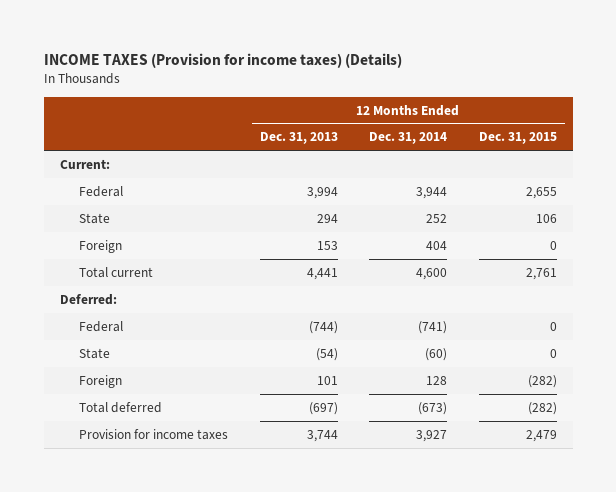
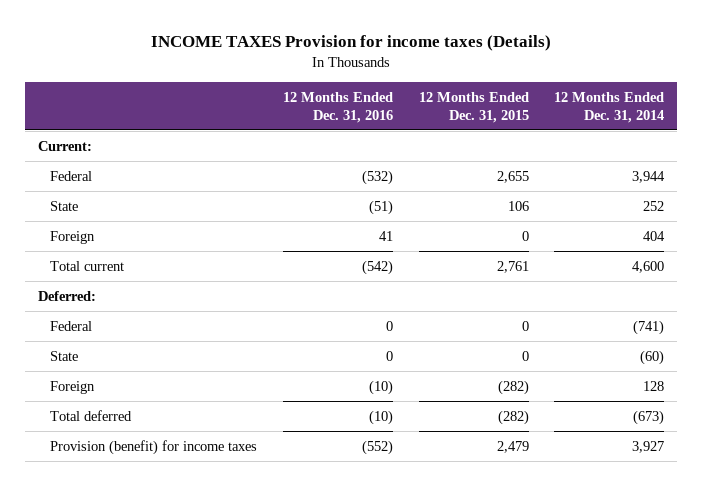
- INCOME TAXES (Provision for income taxes) (Details)
+ INCOME TAXES Provision for income taxes (Details)
- | 12 Months Ended Dec. 31, 2013 | 12 Months Ended Dec. 31, 2014 | 12 Months Ended Dec. 31, 2015
+ | 12 Months Ended Dec. 31, 2016 | 12 Months Ended Dec. 31, 2015 | 12 Months Ended Dec. 31, 2014
- Provision for income taxes | 3,744 | 3,927 | 2,479
+ Provision (benefit) for income taxes | (552) | 2,479 | 3,927

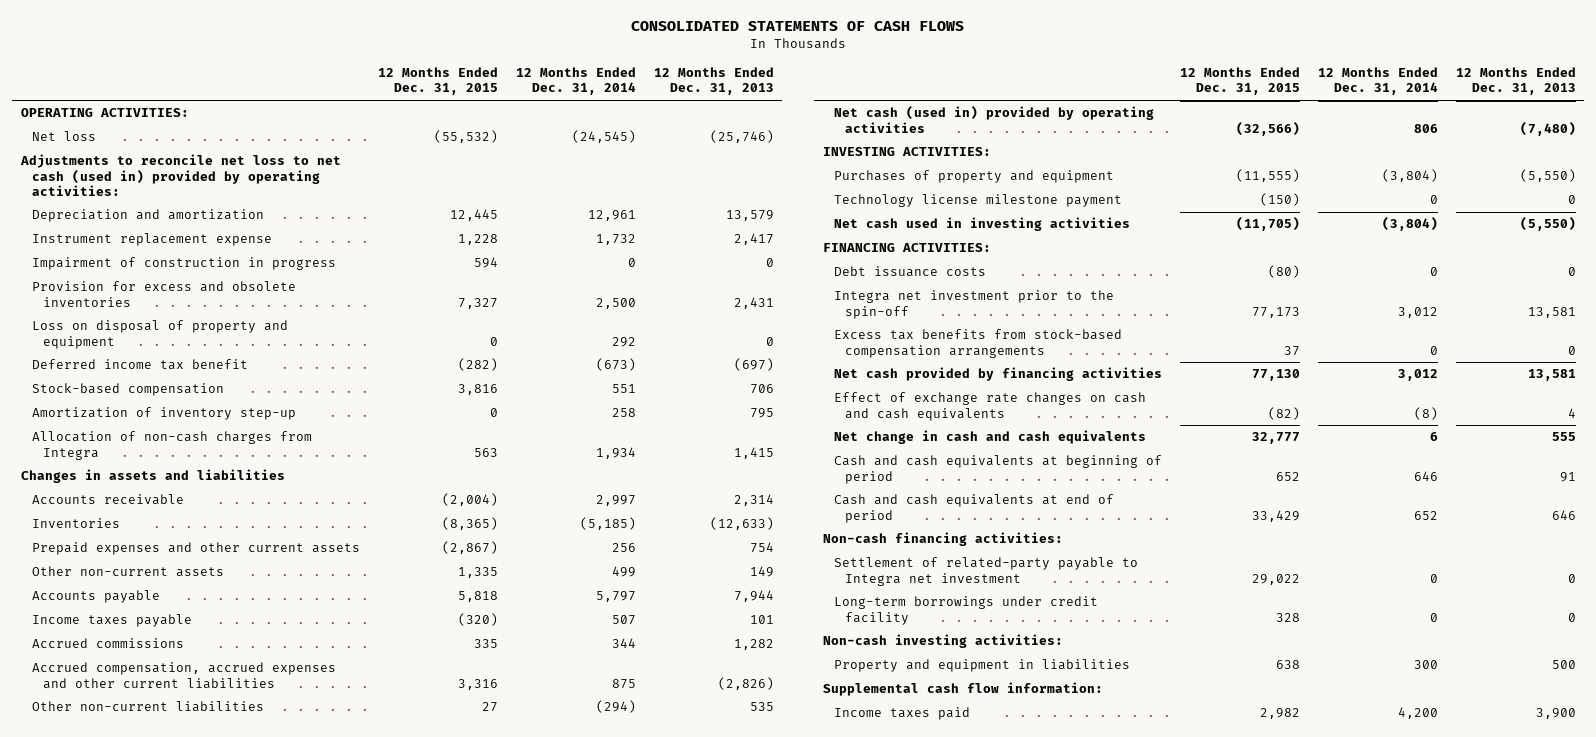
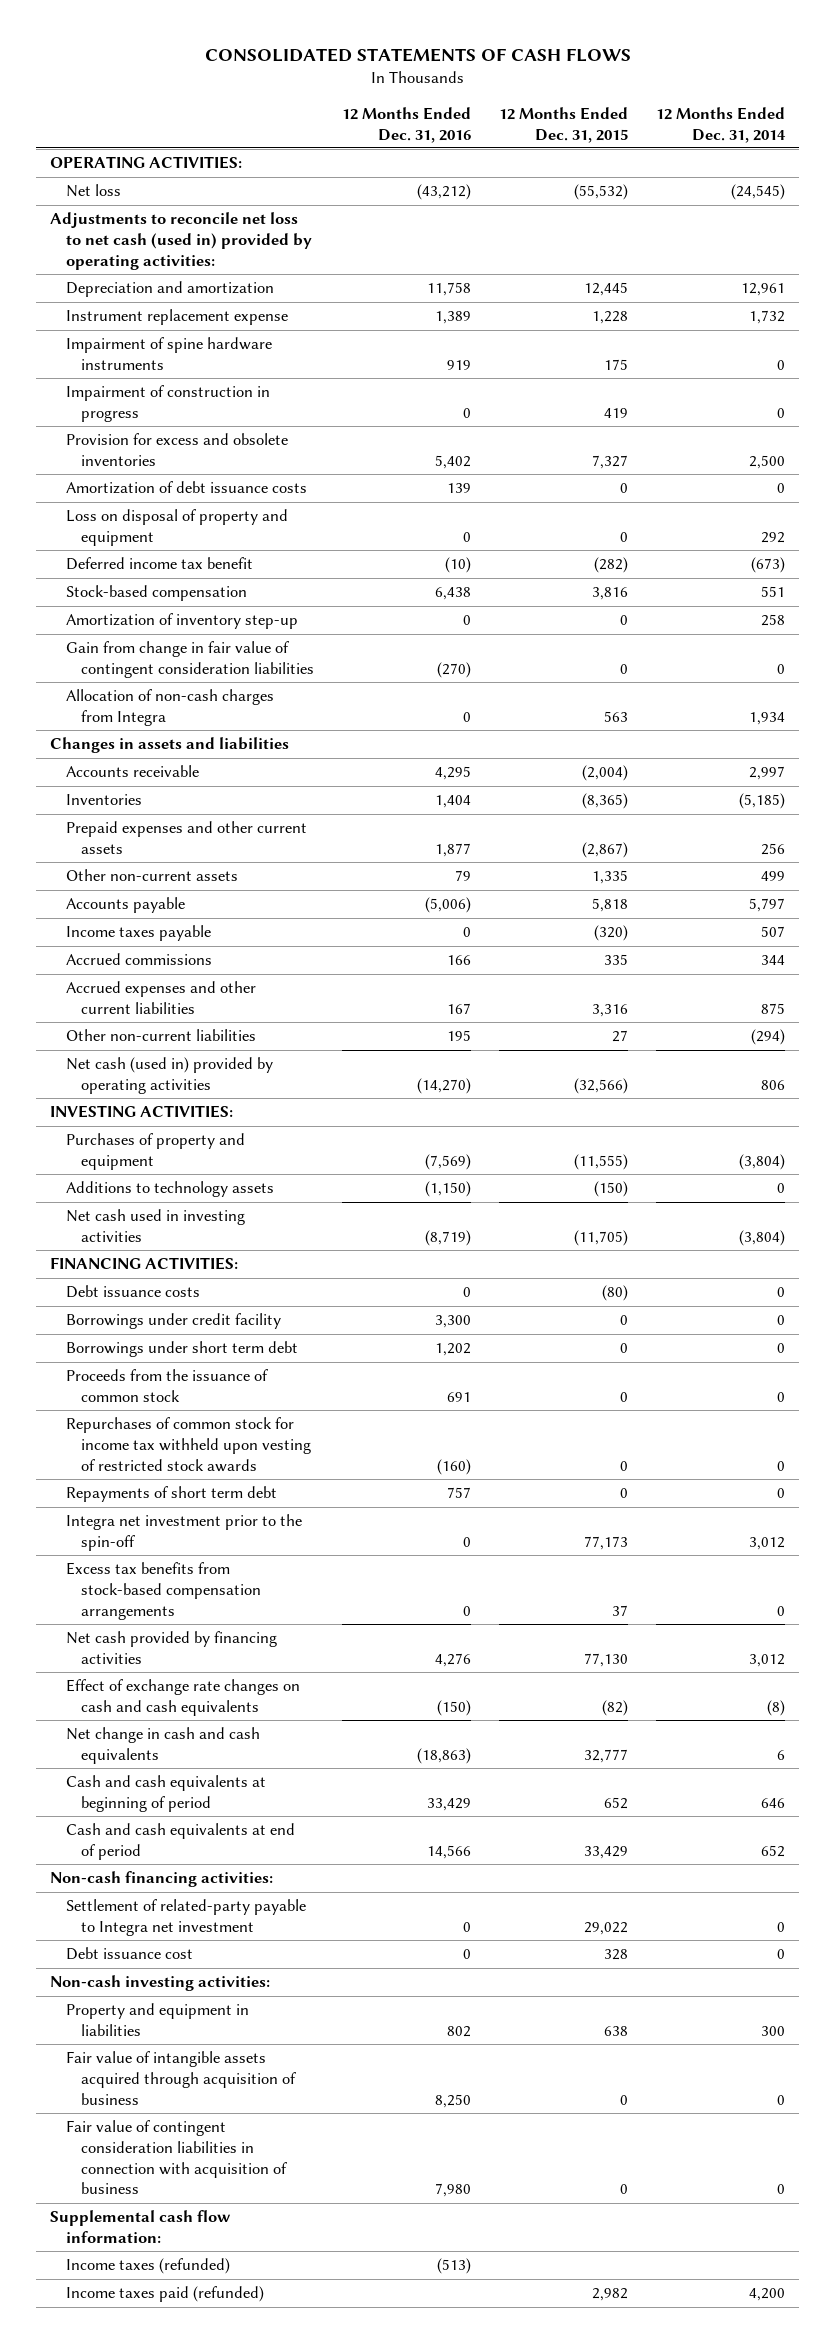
- | 12 Months Ended Dec. 31, 2015 | 12 Months Ended Dec. 31, 2014 | 12 Months Ended Dec. 31, 2013
+ | 12 Months Ended Dec. 31, 2016 | 12 Months Ended Dec. 31, 2015 | 12 Months Ended Dec. 31, 2014
- Impairment of construction in progress | 594 | 0 | 0
+ Impairment of spine hardware instruments | 919 | 175 | 0
+ Impairment of construction in progress | 0 | 419 | 0
+ Amortization of debt issuance costs | 139 | 0 | 0
+ Gain from change in fair value of contingent consideration liabilities | (270) | 0 | 0
- Accrued compensation, accrued expenses and other current liabilities | 3,316 | 875 | (2,826)
+ Accrued expenses and other current liabilities | 167 | 3,316 | 875
- Technology license milestone payment | (150) | 0 | 0
+ Additions to technology assets | (1,150) | (150) | 0
+ Borrowings under credit facility | 3,300 | 0 | 0
+ Borrowings under short term debt | 1,202 | 0 | 0
+ Proceeds from the issuance of common stock | 691 | 0 | 0
+ Repurchases of common stock for income tax withheld upon vesting of restricted stock awards | (160) | 0 | 0
+ Repayments of short term debt | 757 | 0 | 0
- Long-term borrowings under credit facility | 328 | 0 | 0
+ Debt issuance cost | 0 | 328 | 0
+ Fair value of intangible assets acquired through acquisition of business | 8,250 | 0 | 0
+ Fair value of contingent consideration liabilities in connection with acquisition of business | 7,980 | 0 | 0
- Income taxes paid | 2,982 | 4,200 | 3,900
+ Income taxes (refunded) | (513) | |
+ Income taxes paid (refunded) | | 2,982 | 4,200

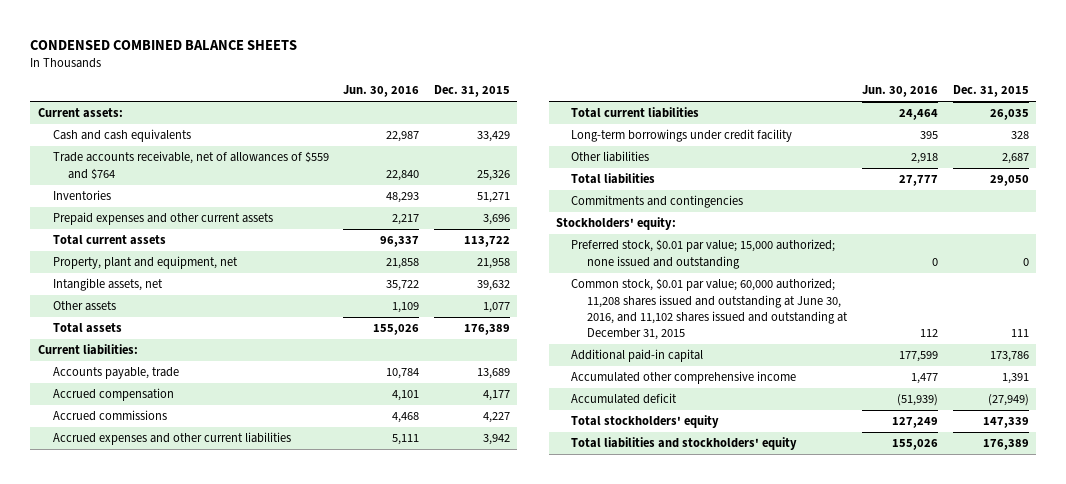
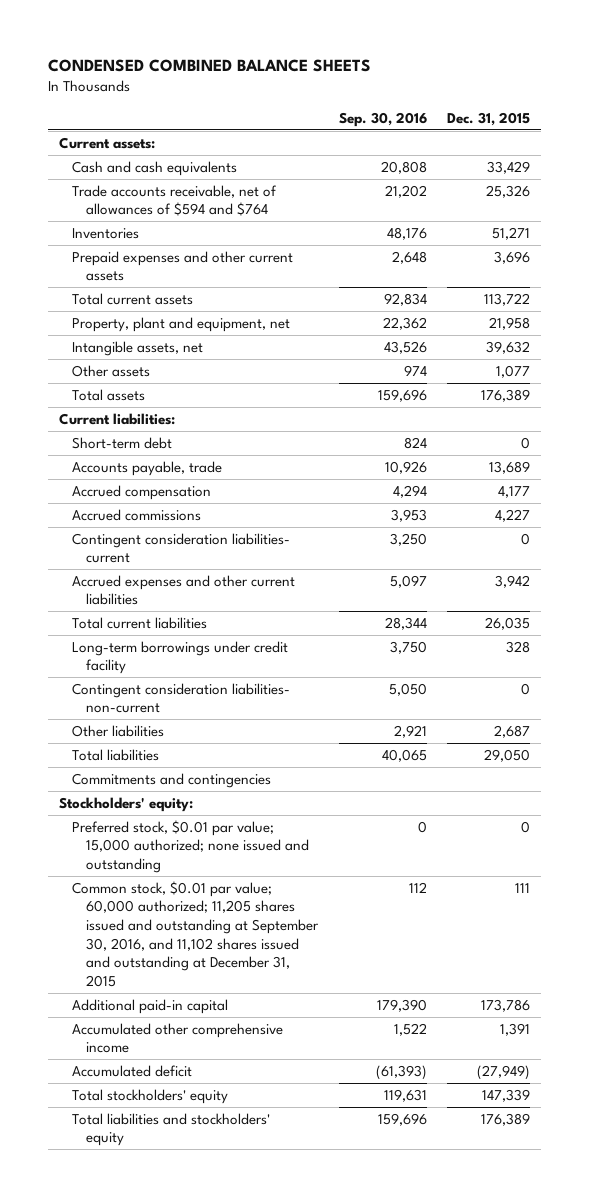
- | Jun. 30, 2016 | Dec. 31, 2015
+ | Sep. 30, 2016 | Dec. 31, 2015
- Trade accounts receivable, net of allowances of $559 and $764 | 22,840 | 25,326
+ Trade accounts receivable, net of allowances of $594 and $764 | 21,202 | 25,326
+ Short-term debt | 824 | 0
+ Contingent consideration liabilities- current | 3,250 | 0
+ Contingent consideration liabilities- non-current | 5,050 | 0
- Common stock, $0.01 par value; 60,000 authorized; 11,208 shares issued and outstanding at June 30, 2016, and 11,102 shares issued and outstanding at December 31, 2015 | 112 | 111
+ Common stock, $0.01 par value; 60,000 authorized; 11,205 shares issued and outstanding at September 30, 2016, and 11,102 shares issued and outstanding at December 31, 2015 | 112 | 111

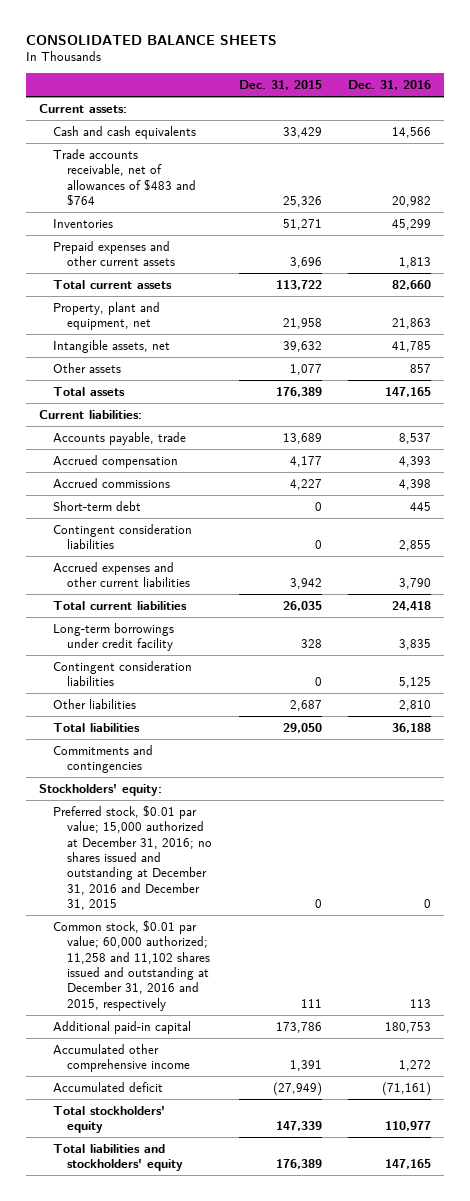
- CONDENSED COMBINED BALANCE SHEETS
+ CONSOLIDATED BALANCE SHEETS
- | Sep. 30, 2016 | Dec. 31, 2015
+ | Dec. 31, 2015 | Dec. 31, 2016
- Trade accounts receivable, net of allowances of $594 and $764 | 21,202 | 25,326
+ Trade accounts receivable, net of allowances of $483 and $764 | 25,326 | 20,982
- Contingent consideration liabilities- current | 3,250 | 0
moved down: Short-term debt | 0 | 445
+ Contingent consideration liabilities | 0 | 2,855
- Contingent consideration liabilities- non-current | 5,050 | 0
+ Contingent consideration liabilities | 0 | 5,125
- Preferred stock, $0.01 par value; 15,000 authorized; none issued and outstanding | 0 | 0
- Common stock, $0.01 par value; 60,000 authorized; 11,205 shares issued and outstanding at September 30, 2016, and 11,102 shares issued and outstanding at December 31, 2015 | 112 | 111
+ Preferred stock, $0.01 par value; 15,000 authorized at December 31, 2016; no shares issued and outstanding at December 31, 2016 and December 31, 2015 | 0 | 0
+ Common stock, $0.01 par value; 60,000 authorized; 11,258 and 11,102 shares issued and outstanding at December 31, 2016 and 2015, respectively | 111 | 113

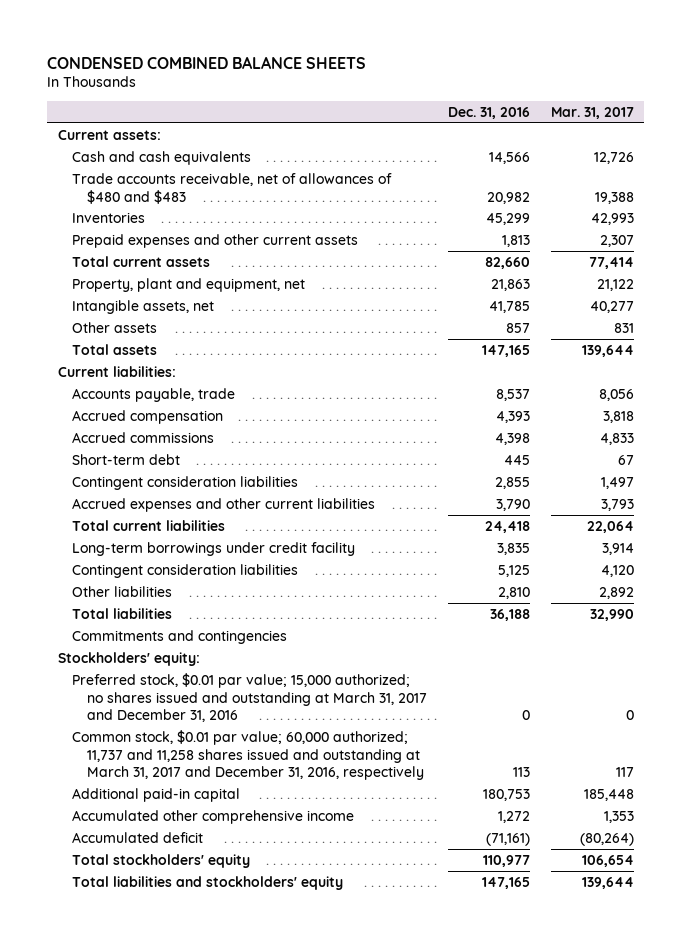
- CONSOLIDATED BALANCE SHEETS
+ CONDENSED COMBINED BALANCE SHEETS
- | Dec. 31, 2015 | Dec. 31, 2016
+ | Dec. 31, 2016 | Mar. 31, 2017
- Trade accounts receivable, net of allowances of $483 and $764 | 25,326 | 20,982
+ Trade accounts receivable, net of allowances of $480 and $483 | 20,982 | 19,388
- Preferred stock, $0.01 par value; 15,000 authorized at December 31, 2016; no shares issued and outstanding at December 31, 2016 and December 31, 2015 | 0 | 0
- Common stock, $0.01 par value; 60,000 authorized; 11,258 and 11,102 shares issued and outstanding at December 31, 2016 and 2015, respectively | 111 | 113
+ Preferred stock, $0.01 par value; 15,000 authorized; no shares issued and outstanding at March 31, 2017 and December 31, 2016 | 0 | 0
+ Common stock, $0.01 par value; 60,000 authorized; 11,737 and 11,258 shares issued and outstanding at March 31, 2017 and December 31, 2016, respectively | 113 | 117

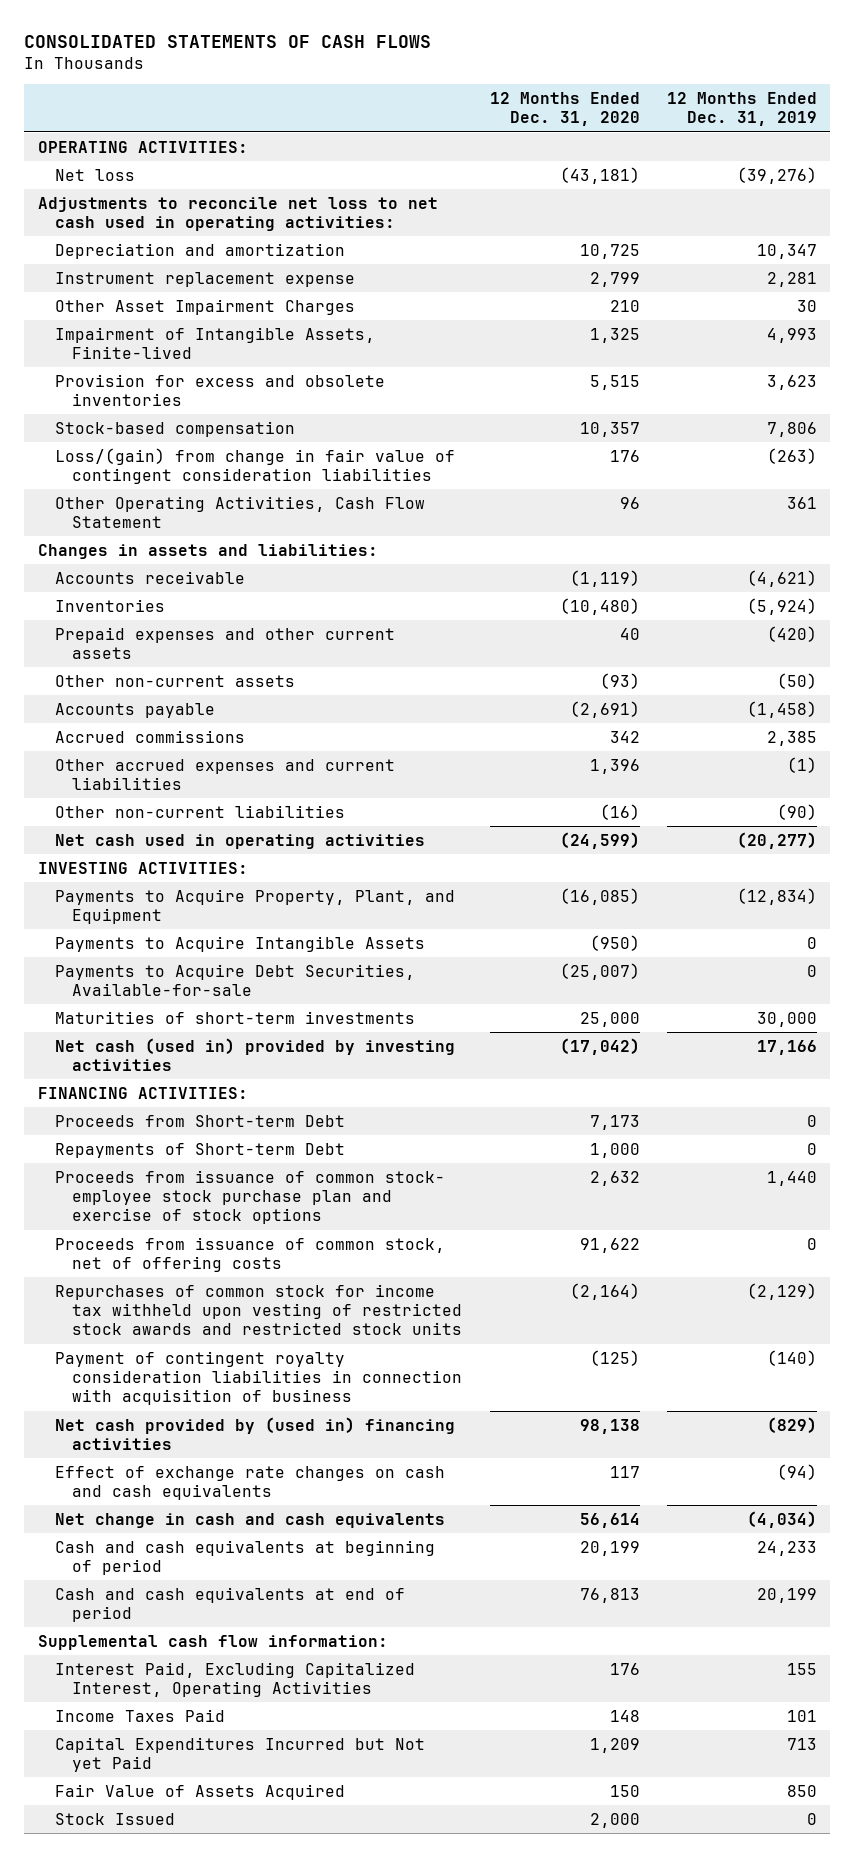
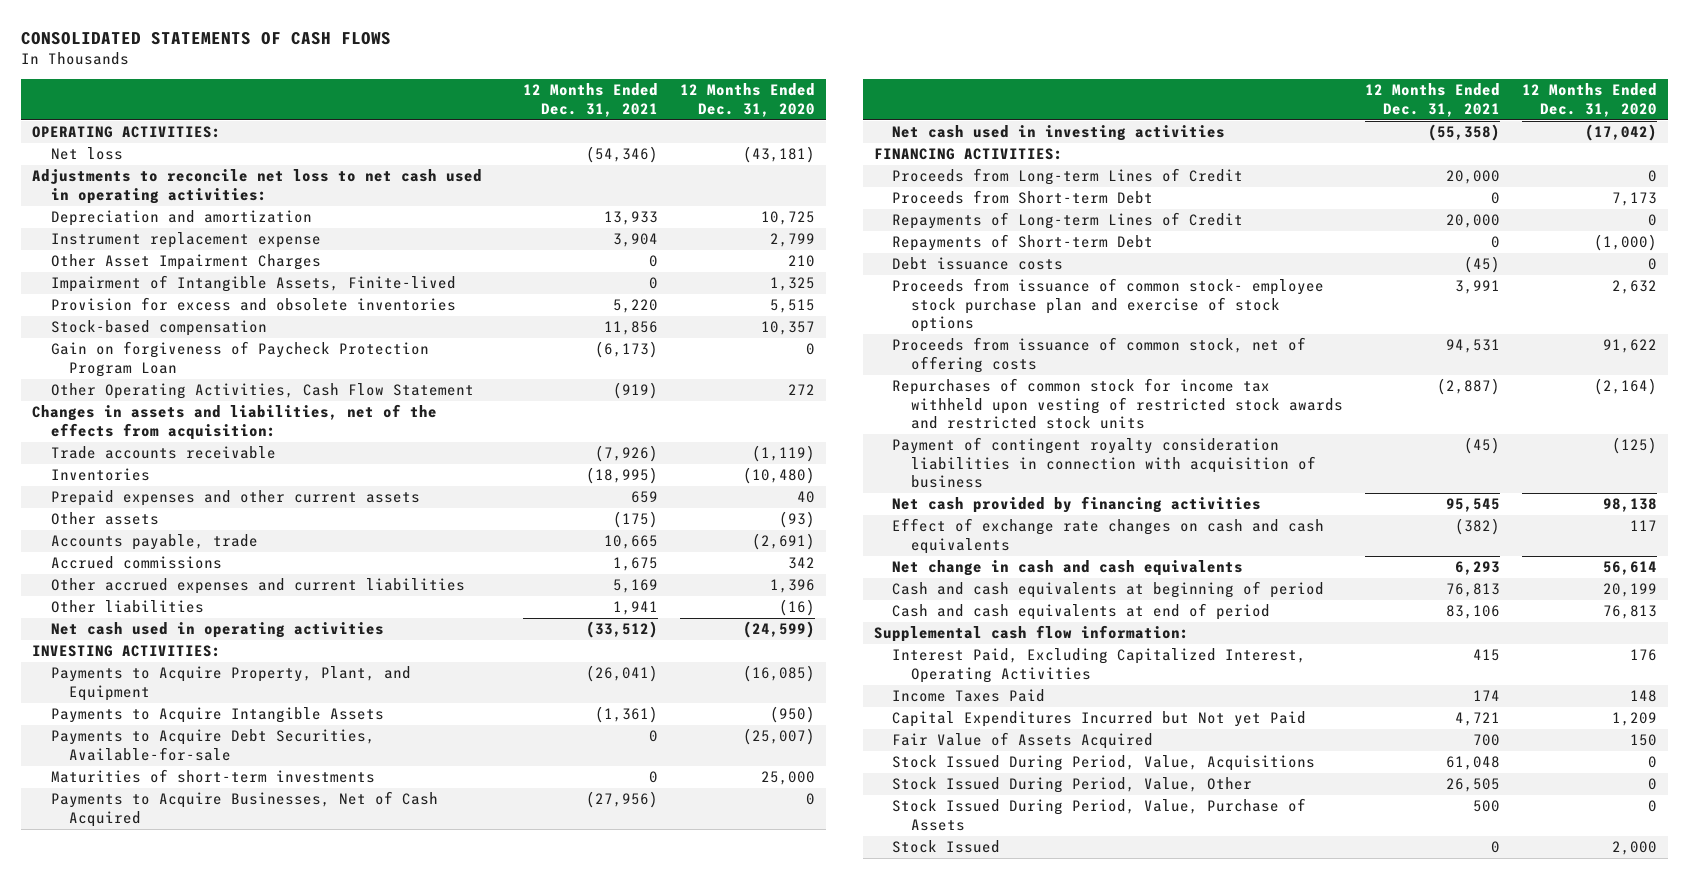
- | 12 Months Ended Dec. 31, 2020 | 12 Months Ended Dec. 31, 2019
+ | 12 Months Ended Dec. 31, 2021 | 12 Months Ended Dec. 31, 2020
- Loss/(gain) from change in fair value of contingent consideration liabilities | 176 | (263)
- Other Operating Activities, Cash Flow Statement | 96 | 361
- Changes in assets and liabilities:
- Accounts receivable | (1,119) | (4,621)
+ Gain on forgiveness of Paycheck Protection Program Loan | (6,173) | 0
+ Other Operating Activities, Cash Flow Statement | (919) | 272
+ Changes in assets and liabilities, net of the effects from acquisition:
+ Trade accounts receivable | (7,926) | (1,119)
- Other non-current assets | (93) | (50)
- Accounts payable | (2,691) | (1,458)
+ Other assets | (175) | (93)
+ Accounts payable, trade | 10,665 | (2,691)
- Other non-current liabilities | (16) | (90)
+ Other liabilities | 1,941 | (16)
- Net cash (used in) provided by investing activities | (17,042) | 17,166
+ Payments to Acquire Businesses, Net of Cash Acquired | (27,956) | 0
+ Net cash used in investing activities | (55,358) | (17,042)
+ Proceeds from Long-term Lines of Credit | 20,000 | 0
- Repayments of Short-term Debt | 1,000 | 0
+ Repayments of Long-term Lines of Credit | 20,000 | 0
+ Repayments of Short-term Debt | 0 | (1,000)
+ Debt issuance costs | (45) | 0
- Net cash provided by (used in) financing activities | 98,138 | (829)
+ Net cash provided by financing activities | 95,545 | 98,138
+ Stock Issued During Period, Value, Acquisitions | 61,048 | 0
+ Stock Issued During Period, Value, Other | 26,505 | 0
+ Stock Issued During Period, Value, Purchase of Assets | 500 | 0

